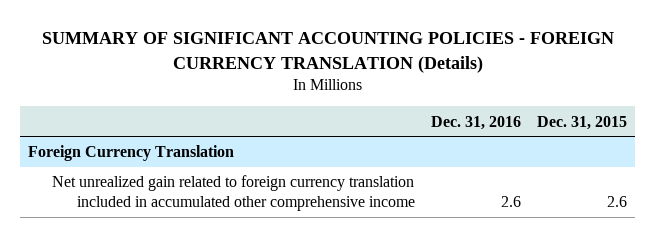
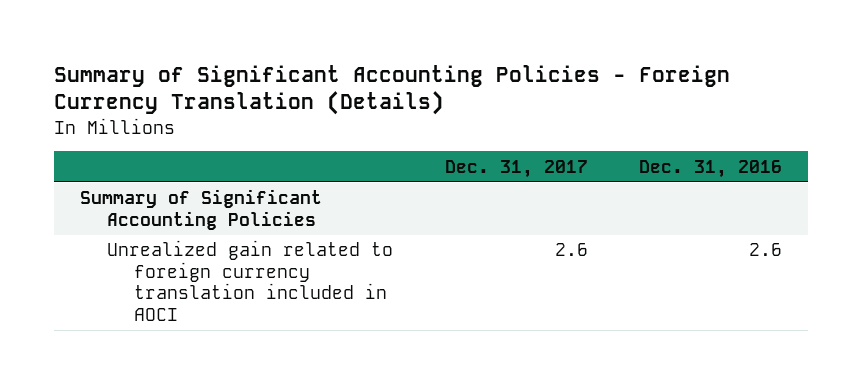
- SUMMARY OF SIGNIFICANT ACCOUNTING POLICIES - FOREIGN CURRENCY TRANSLATION (Details)
+ Summary of Significant Accounting Policies - Foreign Currency Translation (Details)
- | Dec. 31, 2016 | Dec. 31, 2015
+ | Dec. 31, 2017 | Dec. 31, 2016
- Foreign Currency Translation
- Net unrealized gain related to foreign currency translation included in accumulated other comprehensive income | 2.6 | 2.6
+ Summary of Significant Accounting Policies
+ Unrealized gain related to foreign currency translation included in AOCI | 2.6 | 2.6

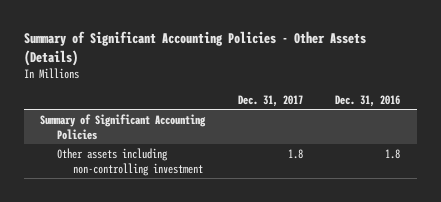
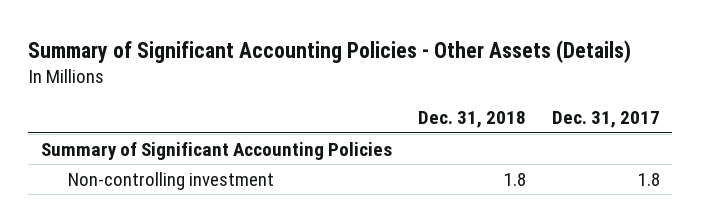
- | Dec. 31, 2017 | Dec. 31, 2016
+ | Dec. 31, 2018 | Dec. 31, 2017
- Other assets including non-controlling investment | 1.8 | 1.8
+ Non-controlling investment | 1.8 | 1.8

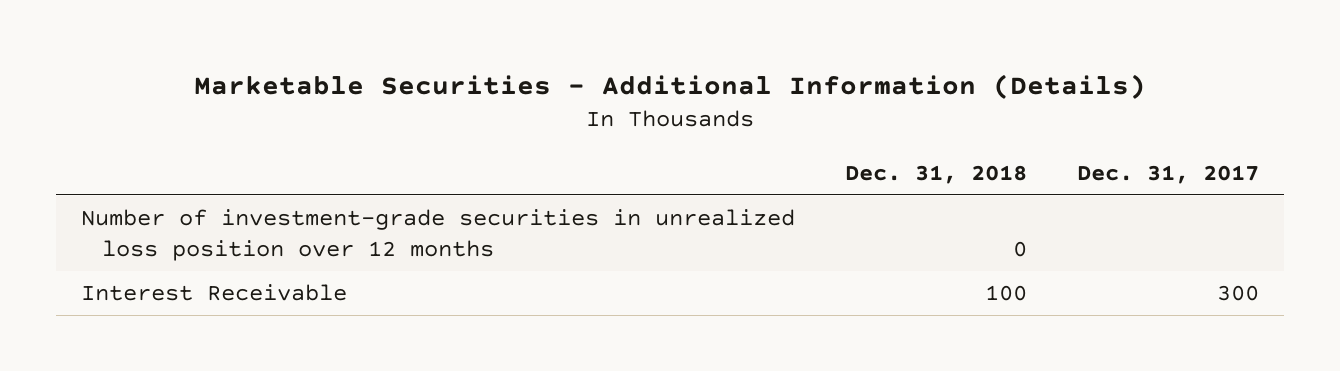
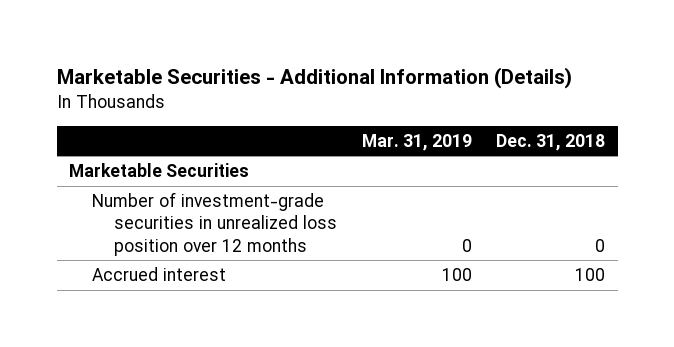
- | Dec. 31, 2018 | Dec. 31, 2017
+ | Mar. 31, 2019 | Dec. 31, 2018
+ Marketable Securities
- Interest Receivable | 100 | 300
+ Accrued interest | 100 | 100

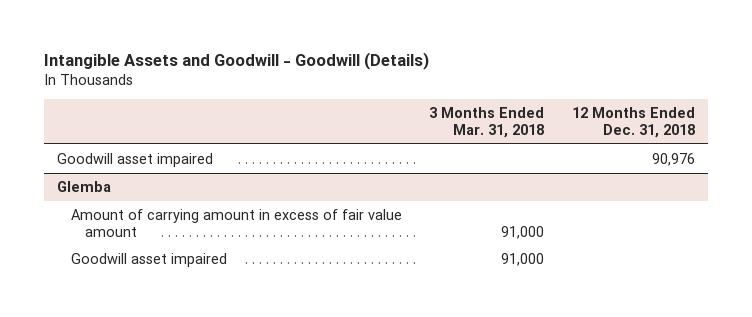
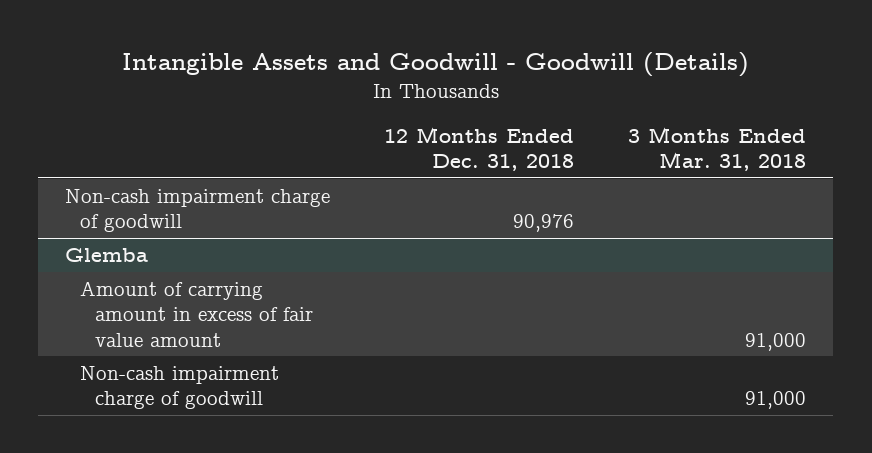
- | 3 Months Ended Mar. 31, 2018 | 12 Months Ended Dec. 31, 2018
+ | 12 Months Ended Dec. 31, 2018 | 3 Months Ended Mar. 31, 2018
- Goodwill asset impaired | | 90,976
+ Non-cash impairment charge of goodwill | 90,976 |
@ Glemba
- Goodwill asset impaired | 91,000 |
+ Non-cash impairment charge of goodwill | | 91,000

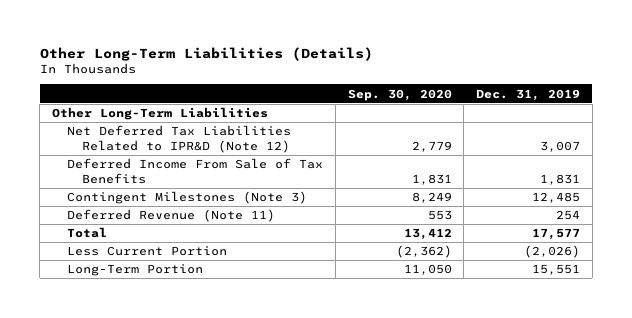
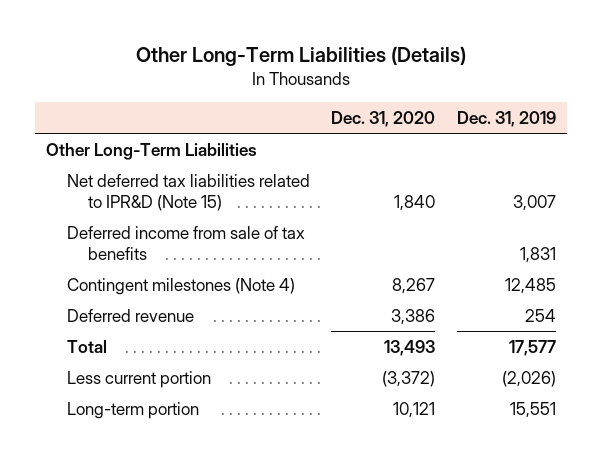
- | Sep. 30, 2020 | Dec. 31, 2019
+ | Dec. 31, 2020 | Dec. 31, 2019
- Net Deferred Tax Liabilities Related to IPR&D (Note 12) | 2,779 | 3,007
- Deferred Income From Sale of Tax Benefits | 1,831 | 1,831
- Contingent Milestones (Note 3) | 8,249 | 12,485
- Deferred Revenue (Note 11) | 553 | 254
+ Net deferred tax liabilities related to IPR&D (Note 15) | 1,840 | 3,007
+ Deferred income from sale of tax benefits | | 1,831
+ Contingent milestones (Note 4) | 8,267 | 12,485
+ Deferred revenue | 3,386 | 254
- Less Current Portion | (2,362) | (2,026)
- Long-Term Portion | 11,050 | 15,551
+ Less current portion | (3,372) | (2,026)
+ Long-term portion | 10,121 | 15,551

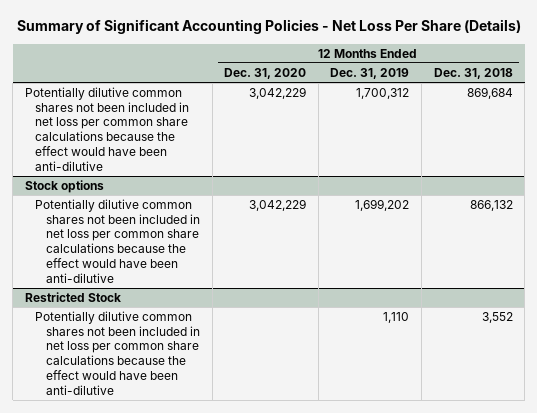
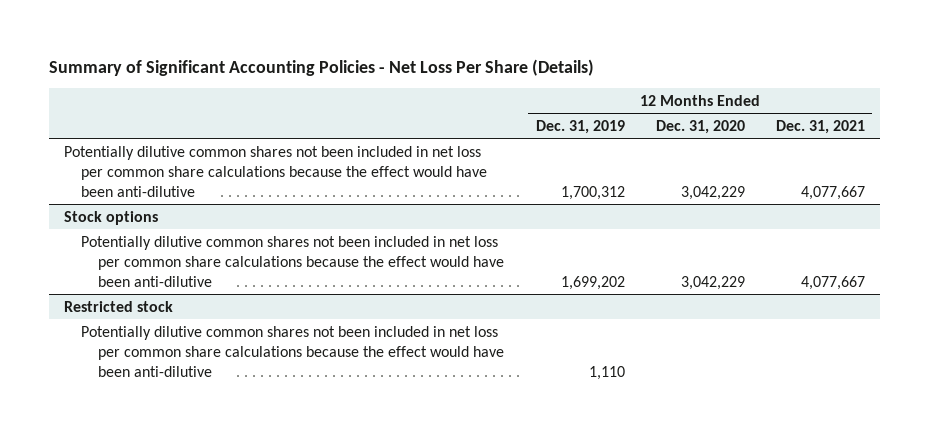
- | 12 Months Ended Dec. 31, 2020 | 12 Months Ended Dec. 31, 2019 | 12 Months Ended Dec. 31, 2018
+ | 12 Months Ended Dec. 31, 2019 | 12 Months Ended Dec. 31, 2020 | 12 Months Ended Dec. 31, 2021
- Restricted Stock
+ Restricted stock

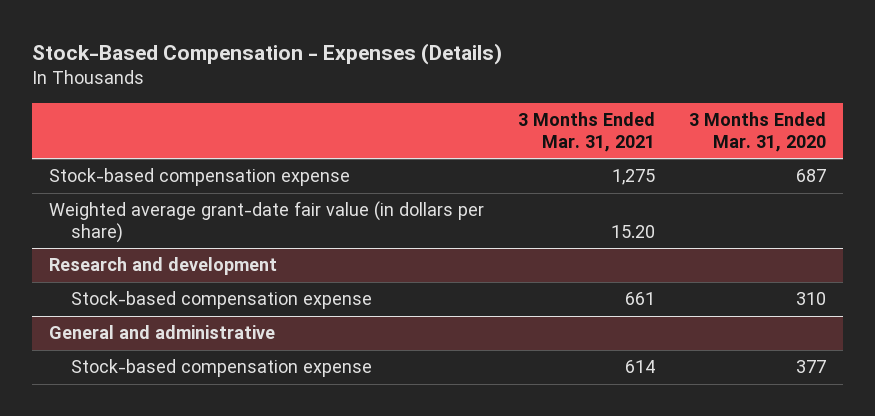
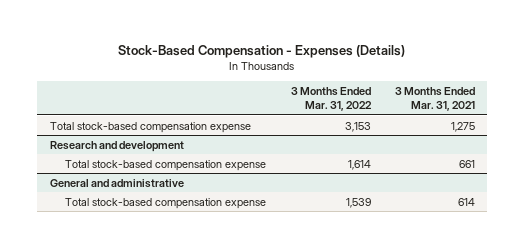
- | 3 Months Ended Mar. 31, 2021 | 3 Months Ended Mar. 31, 2020
+ | 3 Months Ended Mar. 31, 2022 | 3 Months Ended Mar. 31, 2021
- Stock-based compensation expense | 1,275 | 687
- Weighted average grant-date fair value (in dollars per share) | 15.20 |
+ Total stock-based compensation expense | 3,153 | 1,275
@ Research and development
- Stock-based compensation expense | 661 | 310
+ Total stock-based compensation expense | 1,614 | 661
@ General and administrative
- Stock-based compensation expense | 614 | 377
+ Total stock-based compensation expense | 1,539 | 614

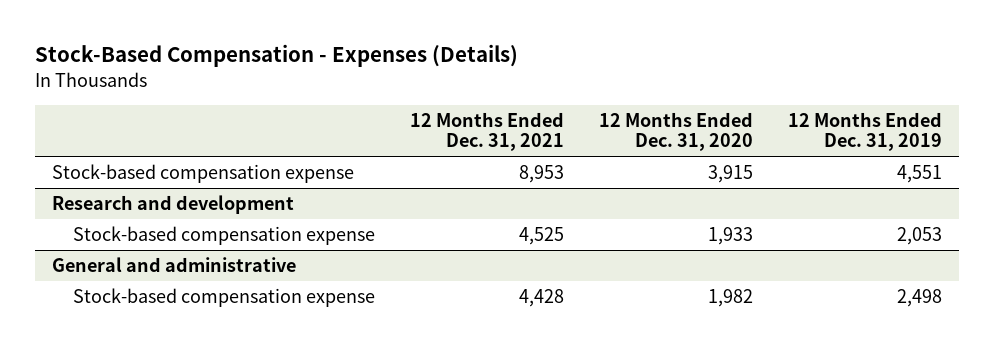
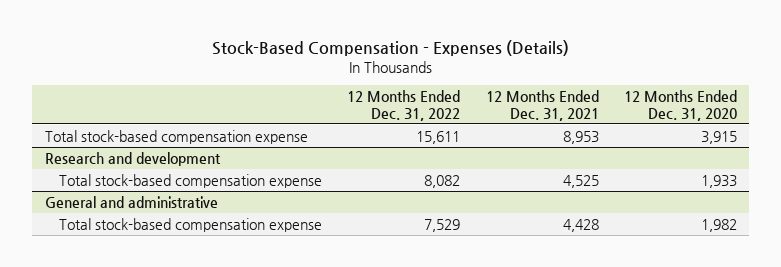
- | 12 Months Ended Dec. 31, 2021 | 12 Months Ended Dec. 31, 2020 | 12 Months Ended Dec. 31, 2019
+ | 12 Months Ended Dec. 31, 2022 | 12 Months Ended Dec. 31, 2021 | 12 Months Ended Dec. 31, 2020
- Stock-based compensation expense | 8,953 | 3,915 | 4,551
+ Total stock-based compensation expense | 15,611 | 8,953 | 3,915
@ Research and development
- Stock-based compensation expense | 4,525 | 1,933 | 2,053
+ Total stock-based compensation expense | 8,082 | 4,525 | 1,933
@ General and administrative
- Stock-based compensation expense | 4,428 | 1,982 | 2,498
+ Total stock-based compensation expense | 7,529 | 4,428 | 1,982

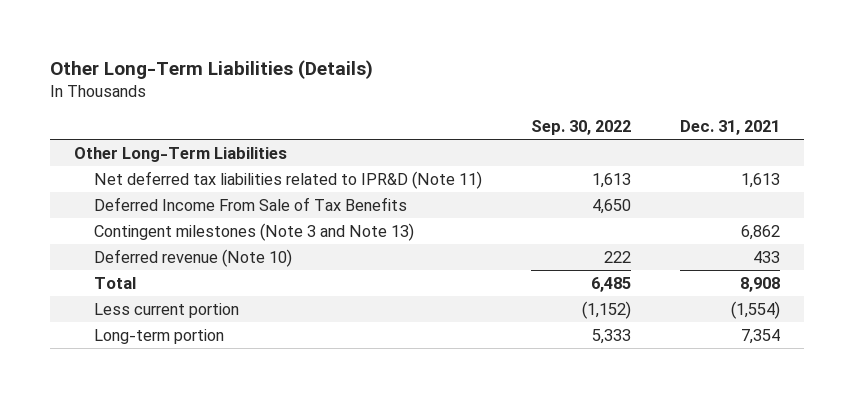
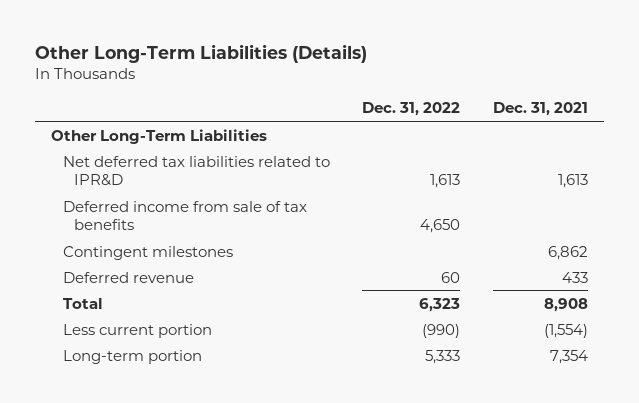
- | Sep. 30, 2022 | Dec. 31, 2021
+ | Dec. 31, 2022 | Dec. 31, 2021
- Net deferred tax liabilities related to IPR&D (Note 11) | 1,613 | 1,613
- Deferred Income From Sale of Tax Benefits | 4,650 |
- Contingent milestones (Note 3 and Note 13) | | 6,862
- Deferred revenue (Note 10) | 222 | 433
+ Net deferred tax liabilities related to IPR&D | 1,613 | 1,613
+ Deferred income from sale of tax benefits | 4,650 |
+ Contingent milestones | | 6,862
+ Deferred revenue | 60 | 433

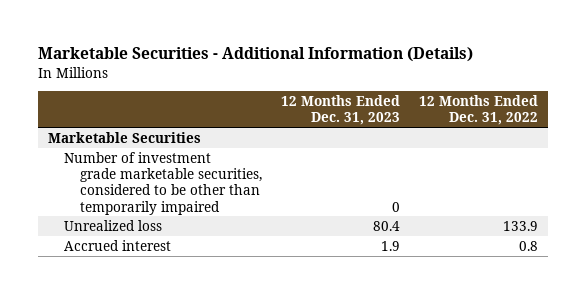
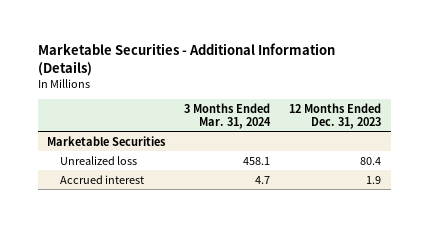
- | 12 Months Ended Dec. 31, 2023 | 12 Months Ended Dec. 31, 2022
+ | 3 Months Ended Mar. 31, 2024 | 12 Months Ended Dec. 31, 2023
- Number of investment grade marketable securities, considered to be other than temporarily impaired | 0 |

